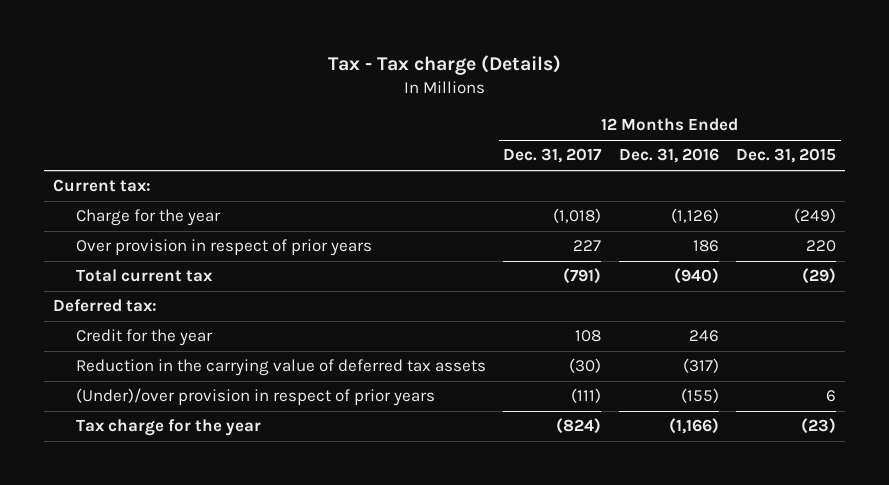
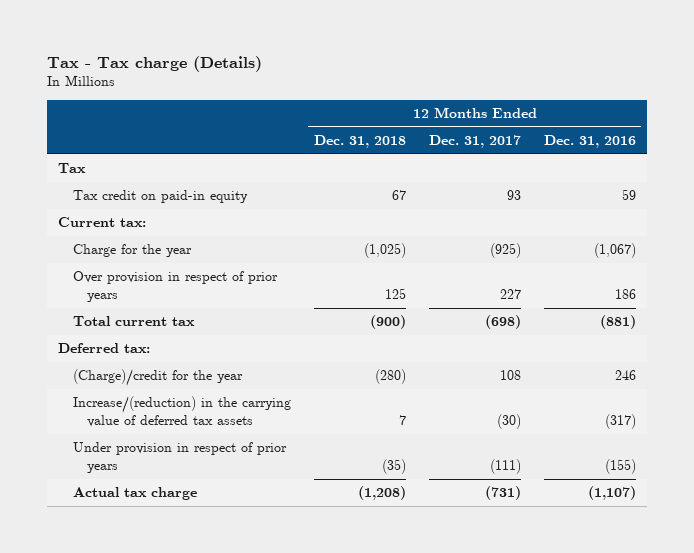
- | 12 Months Ended Dec. 31, 2017 | 12 Months Ended Dec. 31, 2016 | 12 Months Ended Dec. 31, 2015
+ | 12 Months Ended Dec. 31, 2018 | 12 Months Ended Dec. 31, 2017 | 12 Months Ended Dec. 31, 2016
+ Tax
+ Tax credit on paid-in equity | 67 | 93 | 59
- Charge for the year | (1,018) | (1,126) | (249)
+ Charge for the year | (1,025) | (925) | (1,067)
- Total current tax | (791) | (940) | (29)
+ Total current tax | (900) | (698) | (881)
- Credit for the year | 108 | 246 |
- Reduction in the carrying value of deferred tax assets | (30) | (317) |
- (Under)/over provision in respect of prior years | (111) | (155) | 6
- Tax charge for the year | (824) | (1,166) | (23)
+ (Charge)/credit for the year | (280) | 108 | 246
+ Increase/(reduction) in the carrying value of deferred tax assets | 7 | (30) | (317)
+ Under provision in respect of prior years | (35) | (111) | (155)
+ Actual tax charge | (1,208) | (731) | (1,107)

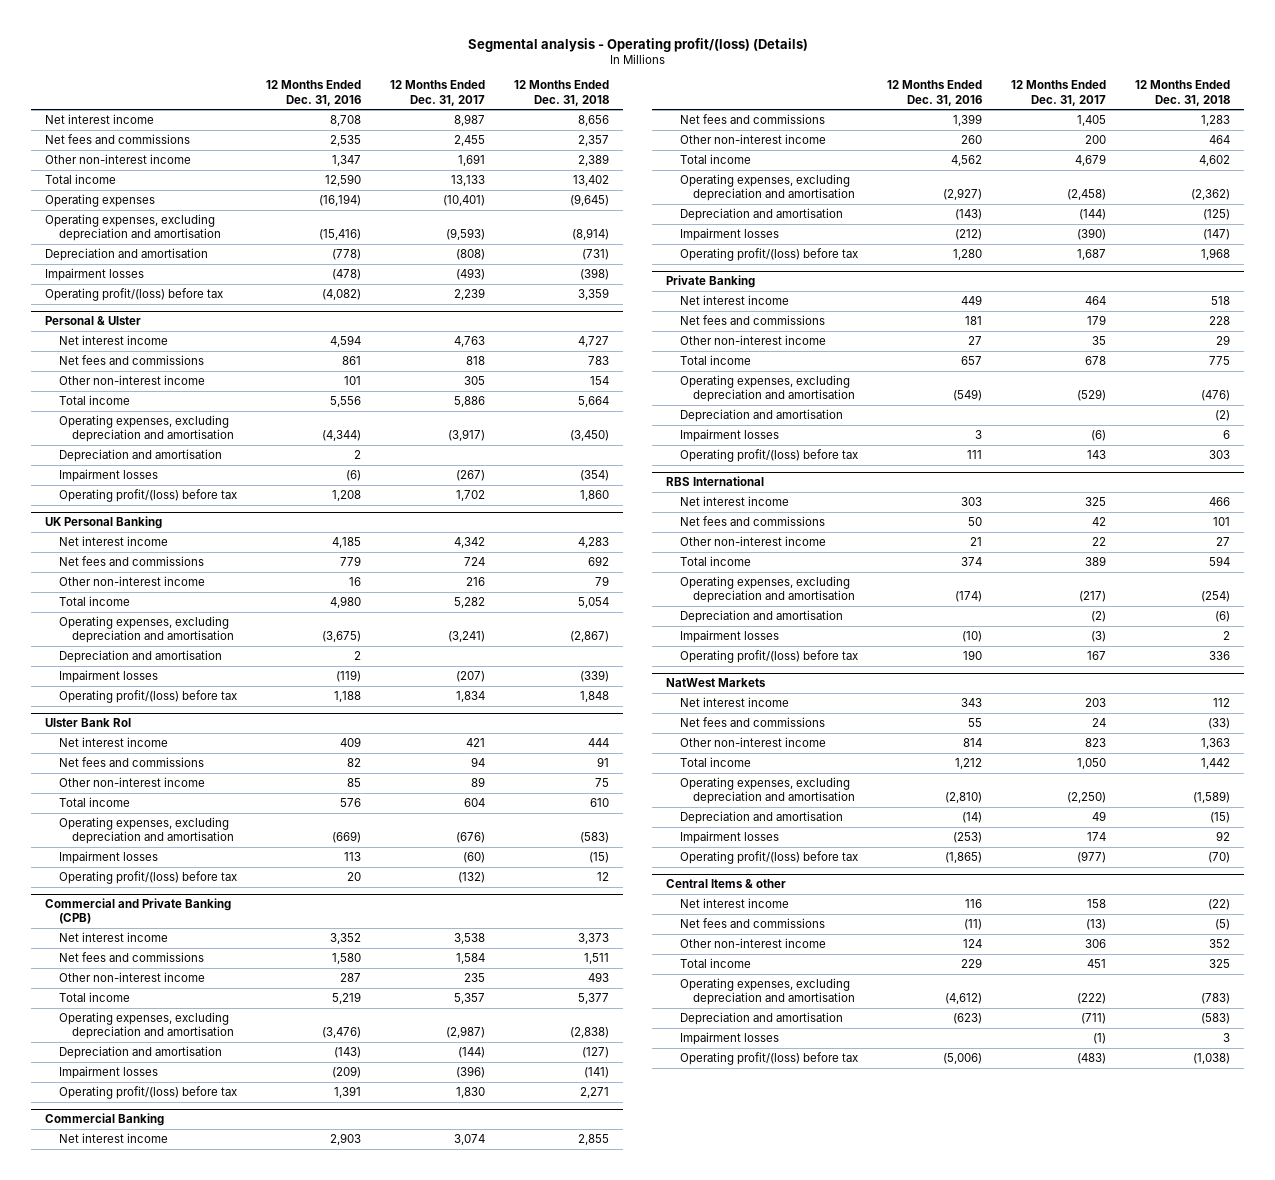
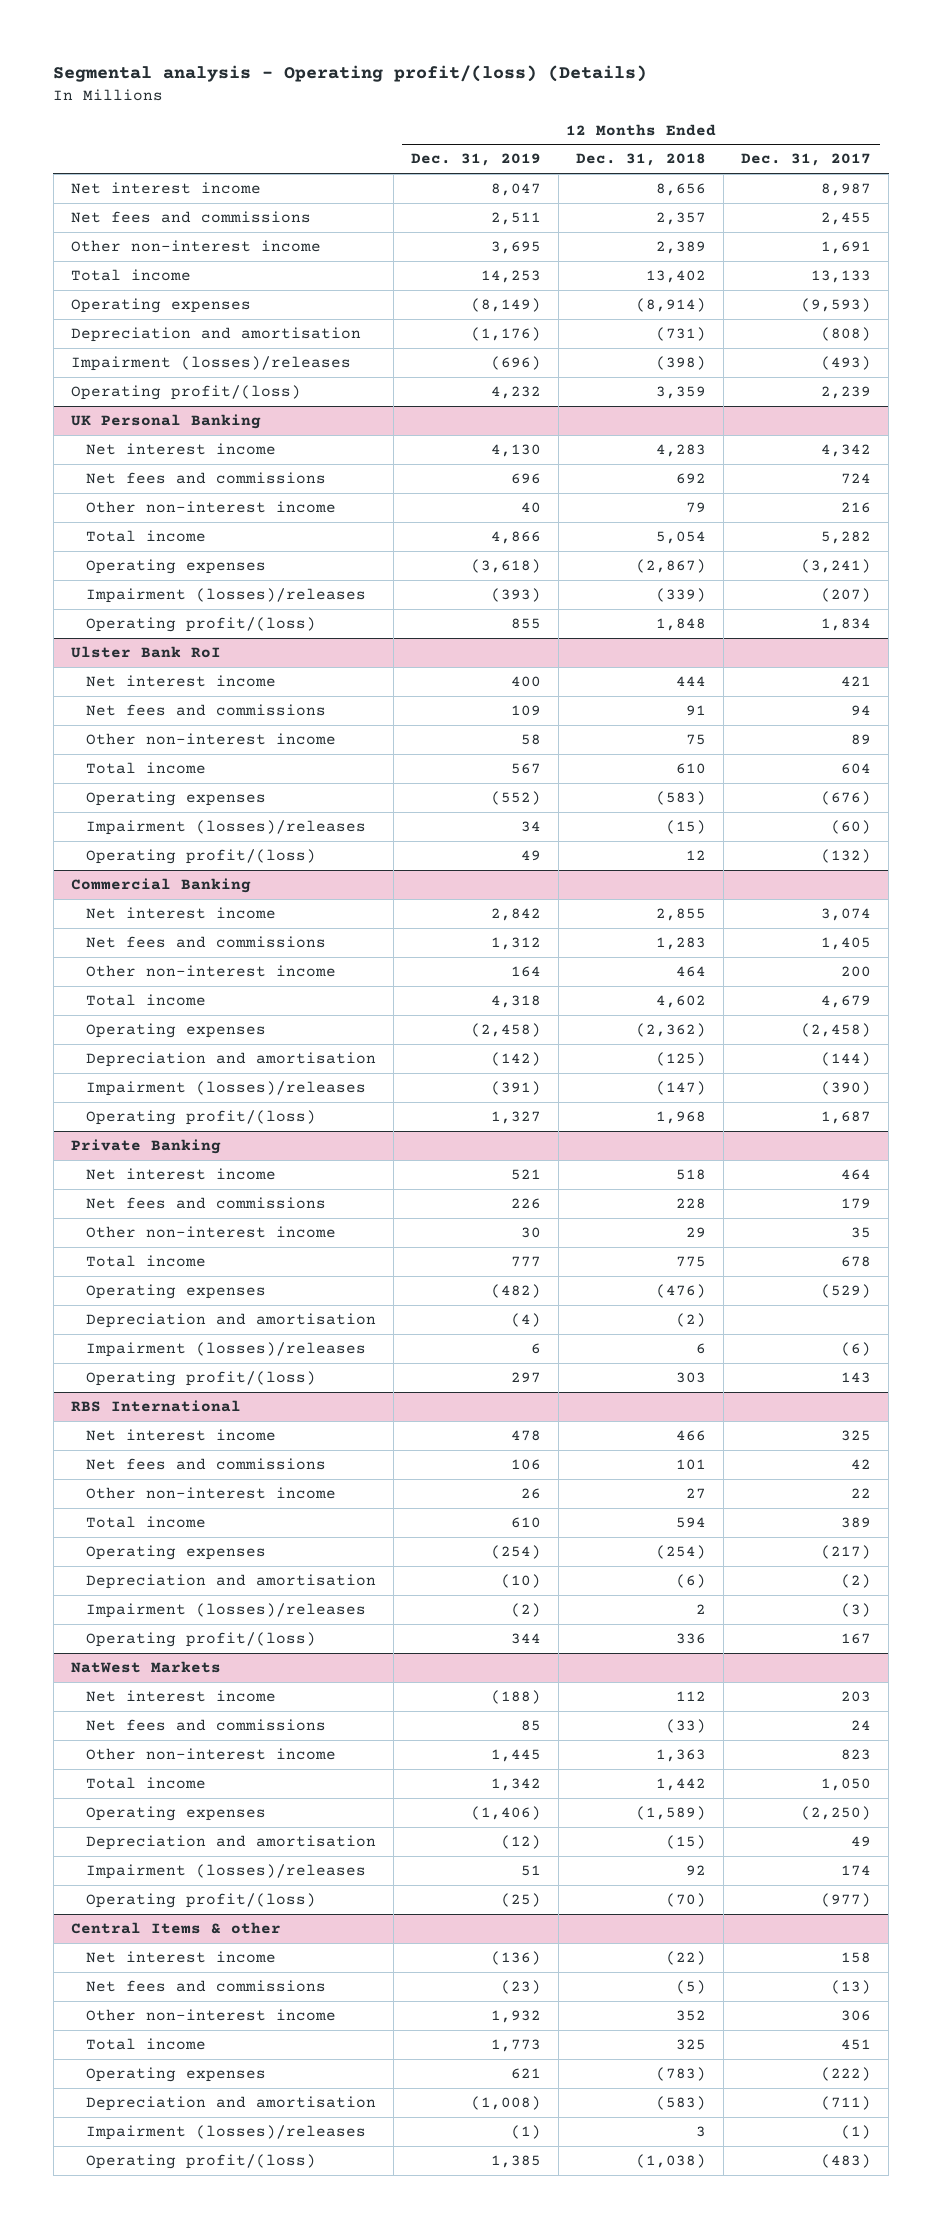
- | 12 Months Ended Dec. 31, 2016 | 12 Months Ended Dec. 31, 2017 | 12 Months Ended Dec. 31, 2018
+ | 12 Months Ended Dec. 31, 2019 | 12 Months Ended Dec. 31, 2018 | 12 Months Ended Dec. 31, 2017
- Operating expenses | (16,194) | (10,401) | (9,645)
- Operating expenses, excluding depreciation and amortisation | (15,416) | (9,593) | (8,914)
+ Operating expenses | (8,149) | (8,914) | (9,593)
- Impairment losses | (478) | (493) | (398)
- Operating profit/(loss) before tax | (4,082) | 2,239 | 3,359
- Personal & Ulster
- Net interest income | 4,594 | 4,763 | 4,727
- Net fees and commissions | 861 | 818 | 783
- Other non-interest income | 101 | 305 | 154
- Total income | 5,556 | 5,886 | 5,664
- Operating expenses, excluding depreciation and amortisation | (4,344) | (3,917) | (3,450)
- Depreciation and amortisation | 2 | |
- Impairment losses | (6) | (267) | (354)
- Operating profit/(loss) before tax | 1,208 | 1,702 | 1,860
+ Impairment (losses)/releases | (696) | (398) | (493)
+ Operating profit/(loss) | 4,232 | 3,359 | 2,239
@ UK Personal Banking
- Operating expenses, excluding depreciation and amortisation | (3,675) | (3,241) | (2,867)
- Depreciation and amortisation | 2 | |
- Impairment losses | (119) | (207) | (339)
- Operating profit/(loss) before tax | 1,188 | 1,834 | 1,848
+ Operating expenses | (3,618) | (2,867) | (3,241)
+ Impairment (losses)/releases | (393) | (339) | (207)
+ Operating profit/(loss) | 855 | 1,848 | 1,834
@ Ulster Bank RoI
- Operating expenses, excluding depreciation and amortisation | (669) | (676) | (583)
- Impairment losses | 113 | (60) | (15)
- Operating profit/(loss) before tax | 20 | (132) | 12
- Commercial and Private Banking (CPB)
- Net interest income | 3,352 | 3,538 | 3,373
- Net fees and commissions | 1,580 | 1,584 | 1,511
- Other non-interest income | 287 | 235 | 493
- Total income | 5,219 | 5,357 | 5,377
- Operating expenses, excluding depreciation and amortisation | (3,476) | (2,987) | (2,838)
- Depreciation and amortisation | (143) | (144) | (127)
- Impairment losses | (209) | (396) | (141)
- Operating profit/(loss) before tax | 1,391 | 1,830 | 2,271
@ Ulster Bank RoI
+ Operating expenses | (552) | (583) | (676)
+ Impairment (losses)/releases | 34 | (15) | (60)
+ Operating profit/(loss) | 49 | 12 | (132)
@ Commercial Banking
- Operating expenses, excluding depreciation and amortisation | (2,927) | (2,458) | (2,362)
+ Operating expenses | (2,458) | (2,362) | (2,458)
- Impairment losses | (212) | (390) | (147)
- Operating profit/(loss) before tax | 1,280 | 1,687 | 1,968
+ Impairment (losses)/releases | (391) | (147) | (390)
+ Operating profit/(loss) | 1,327 | 1,968 | 1,687
@ Private Banking
- Operating expenses, excluding depreciation and amortisation | (549) | (529) | (476)
+ Operating expenses | (482) | (476) | (529)
- Impairment losses | 3 | (6) | 6
- Operating profit/(loss) before tax | 111 | 143 | 303
+ Impairment (losses)/releases | 6 | 6 | (6)
+ Operating profit/(loss) | 297 | 303 | 143
@ RBS International
- Operating expenses, excluding depreciation and amortisation | (174) | (217) | (254)
+ Operating expenses | (254) | (254) | (217)
- Impairment losses | (10) | (3) | 2
- Operating profit/(loss) before tax | 190 | 167 | 336
+ Impairment (losses)/releases | (2) | 2 | (3)
+ Operating profit/(loss) | 344 | 336 | 167
@ NatWest Markets
- Operating expenses, excluding depreciation and amortisation | (2,810) | (2,250) | (1,589)
+ Operating expenses | (1,406) | (1,589) | (2,250)
- Impairment losses | (253) | 174 | 92
- Operating profit/(loss) before tax | (1,865) | (977) | (70)
+ Impairment (losses)/releases | 51 | 92 | 174
+ Operating profit/(loss) | (25) | (70) | (977)
@ Central Items & other
- Operating expenses, excluding depreciation and amortisation | (4,612) | (222) | (783)
+ Operating expenses | 621 | (783) | (222)
- Impairment losses | | (1) | 3
- Operating profit/(loss) before tax | (5,006) | (483) | (1,038)
+ Impairment (losses)/releases | (1) | 3 | (1)
+ Operating profit/(loss) | 1,385 | (1,038) | (483)

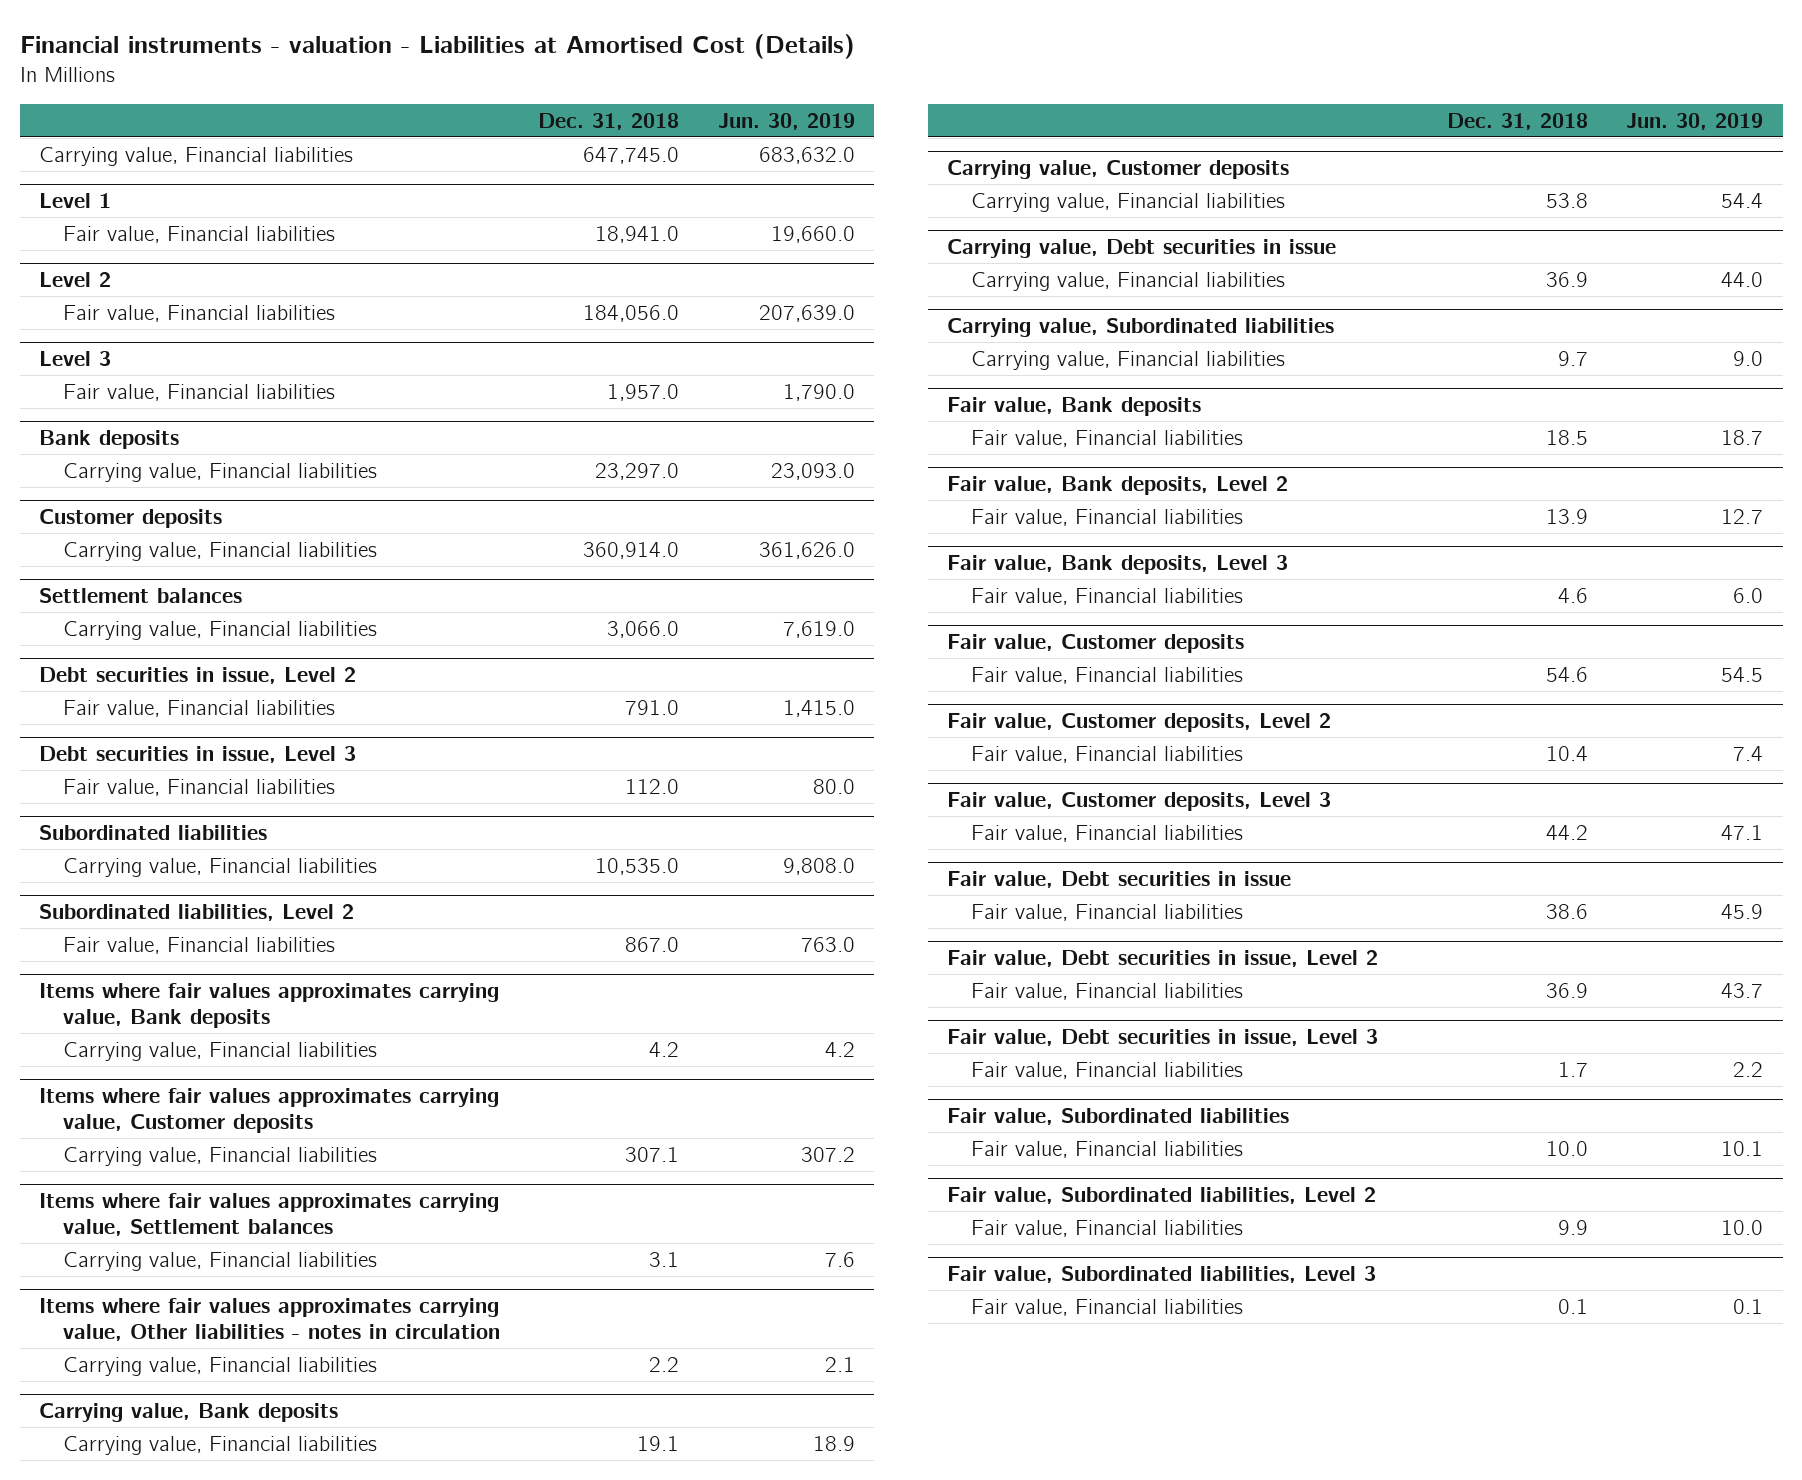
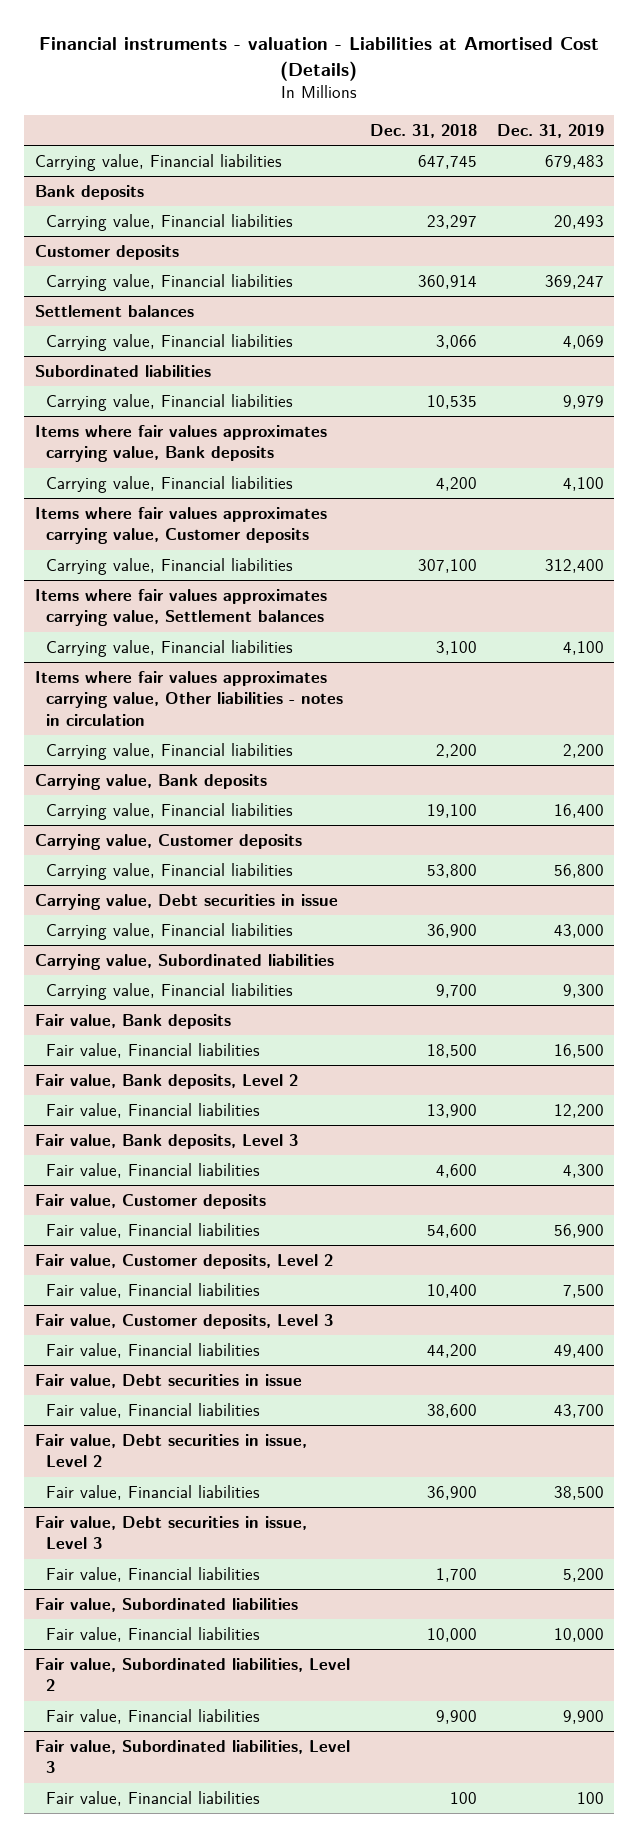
- | Dec. 31, 2018 | Jun. 30, 2019
+ | Dec. 31, 2018 | Dec. 31, 2019
- Carrying value, Financial liabilities | 647,745.0 | 683,632.0
- Level 1
- Fair value, Financial liabilities | 18,941.0 | 19,660.0
- Level 2
- Fair value, Financial liabilities | 184,056.0 | 207,639.0
- Level 3
- Fair value, Financial liabilities | 1,957.0 | 1,790.0
+ Carrying value, Financial liabilities | 647,745 | 679,483
@ Bank deposits
- Carrying value, Financial liabilities | 23,297.0 | 23,093.0
+ Carrying value, Financial liabilities | 23,297 | 20,493
@ Customer deposits
- Carrying value, Financial liabilities | 360,914.0 | 361,626.0
+ Carrying value, Financial liabilities | 360,914 | 369,247
@ Settlement balances
- Carrying value, Financial liabilities | 3,066.0 | 7,619.0
- Debt securities in issue, Level 2
- Fair value, Financial liabilities | 791.0 | 1,415.0
- Debt securities in issue, Level 3
- Fair value, Financial liabilities | 112.0 | 80.0
@ Settlement balances
+ Carrying value, Financial liabilities | 3,066 | 4,069
@ Subordinated liabilities
- Carrying value, Financial liabilities | 10,535.0 | 9,808.0
- Subordinated liabilities, Level 2
- Fair value, Financial liabilities | 867.0 | 763.0
@ Subordinated liabilities
+ Carrying value, Financial liabilities | 10,535 | 9,979
@ Items where fair values approximates carrying value, Bank deposits
- Carrying value, Financial liabilities | 4.2 | 4.2
+ Carrying value, Financial liabilities | 4,200 | 4,100
@ Items where fair values approximates carrying value, Customer deposits
- Carrying value, Financial liabilities | 307.1 | 307.2
+ Carrying value, Financial liabilities | 307,100 | 312,400
@ Items where fair values approximates carrying value, Settlement balances
- Carrying value, Financial liabilities | 3.1 | 7.6
+ Carrying value, Financial liabilities | 3,100 | 4,100
@ Items where fair values approximates carrying value, Other liabilities - notes in circulation
- Carrying value, Financial liabilities | 2.2 | 2.1
+ Carrying value, Financial liabilities | 2,200 | 2,200
@ Carrying value, Bank deposits
- Carrying value, Financial liabilities | 19.1 | 18.9
+ Carrying value, Financial liabilities | 19,100 | 16,400
@ Carrying value, Customer deposits
- Carrying value, Financial liabilities | 53.8 | 54.4
+ Carrying value, Financial liabilities | 53,800 | 56,800
@ Carrying value, Debt securities in issue
- Carrying value, Financial liabilities | 36.9 | 44.0
+ Carrying value, Financial liabilities | 36,900 | 43,000
@ Carrying value, Subordinated liabilities
- Carrying value, Financial liabilities | 9.7 | 9.0
+ Carrying value, Financial liabilities | 9,700 | 9,300
@ Fair value, Bank deposits
- Fair value, Financial liabilities | 18.5 | 18.7
+ Fair value, Financial liabilities | 18,500 | 16,500
@ Fair value, Bank deposits, Level 2
- Fair value, Financial liabilities | 13.9 | 12.7
+ Fair value, Financial liabilities | 13,900 | 12,200
@ Fair value, Bank deposits, Level 3
- Fair value, Financial liabilities | 4.6 | 6.0
+ Fair value, Financial liabilities | 4,600 | 4,300
@ Fair value, Customer deposits
- Fair value, Financial liabilities | 54.6 | 54.5
+ Fair value, Financial liabilities | 54,600 | 56,900
@ Fair value, Customer deposits, Level 2
- Fair value, Financial liabilities | 10.4 | 7.4
+ Fair value, Financial liabilities | 10,400 | 7,500
@ Fair value, Customer deposits, Level 3
- Fair value, Financial liabilities | 44.2 | 47.1
+ Fair value, Financial liabilities | 44,200 | 49,400
@ Fair value, Debt securities in issue
- Fair value, Financial liabilities | 38.6 | 45.9
+ Fair value, Financial liabilities | 38,600 | 43,700
@ Fair value, Debt securities in issue, Level 2
- Fair value, Financial liabilities | 36.9 | 43.7
+ Fair value, Financial liabilities | 36,900 | 38,500
@ Fair value, Debt securities in issue, Level 3
- Fair value, Financial liabilities | 1.7 | 2.2
+ Fair value, Financial liabilities | 1,700 | 5,200
@ Fair value, Subordinated liabilities
- Fair value, Financial liabilities | 10.0 | 10.1
+ Fair value, Financial liabilities | 10,000 | 10,000
@ Fair value, Subordinated liabilities, Level 2
- Fair value, Financial liabilities | 9.9 | 10.0
+ Fair value, Financial liabilities | 9,900 | 9,900
@ Fair value, Subordinated liabilities, Level 3
- Fair value, Financial liabilities | 0.1 | 0.1
+ Fair value, Financial liabilities | 100 | 100

